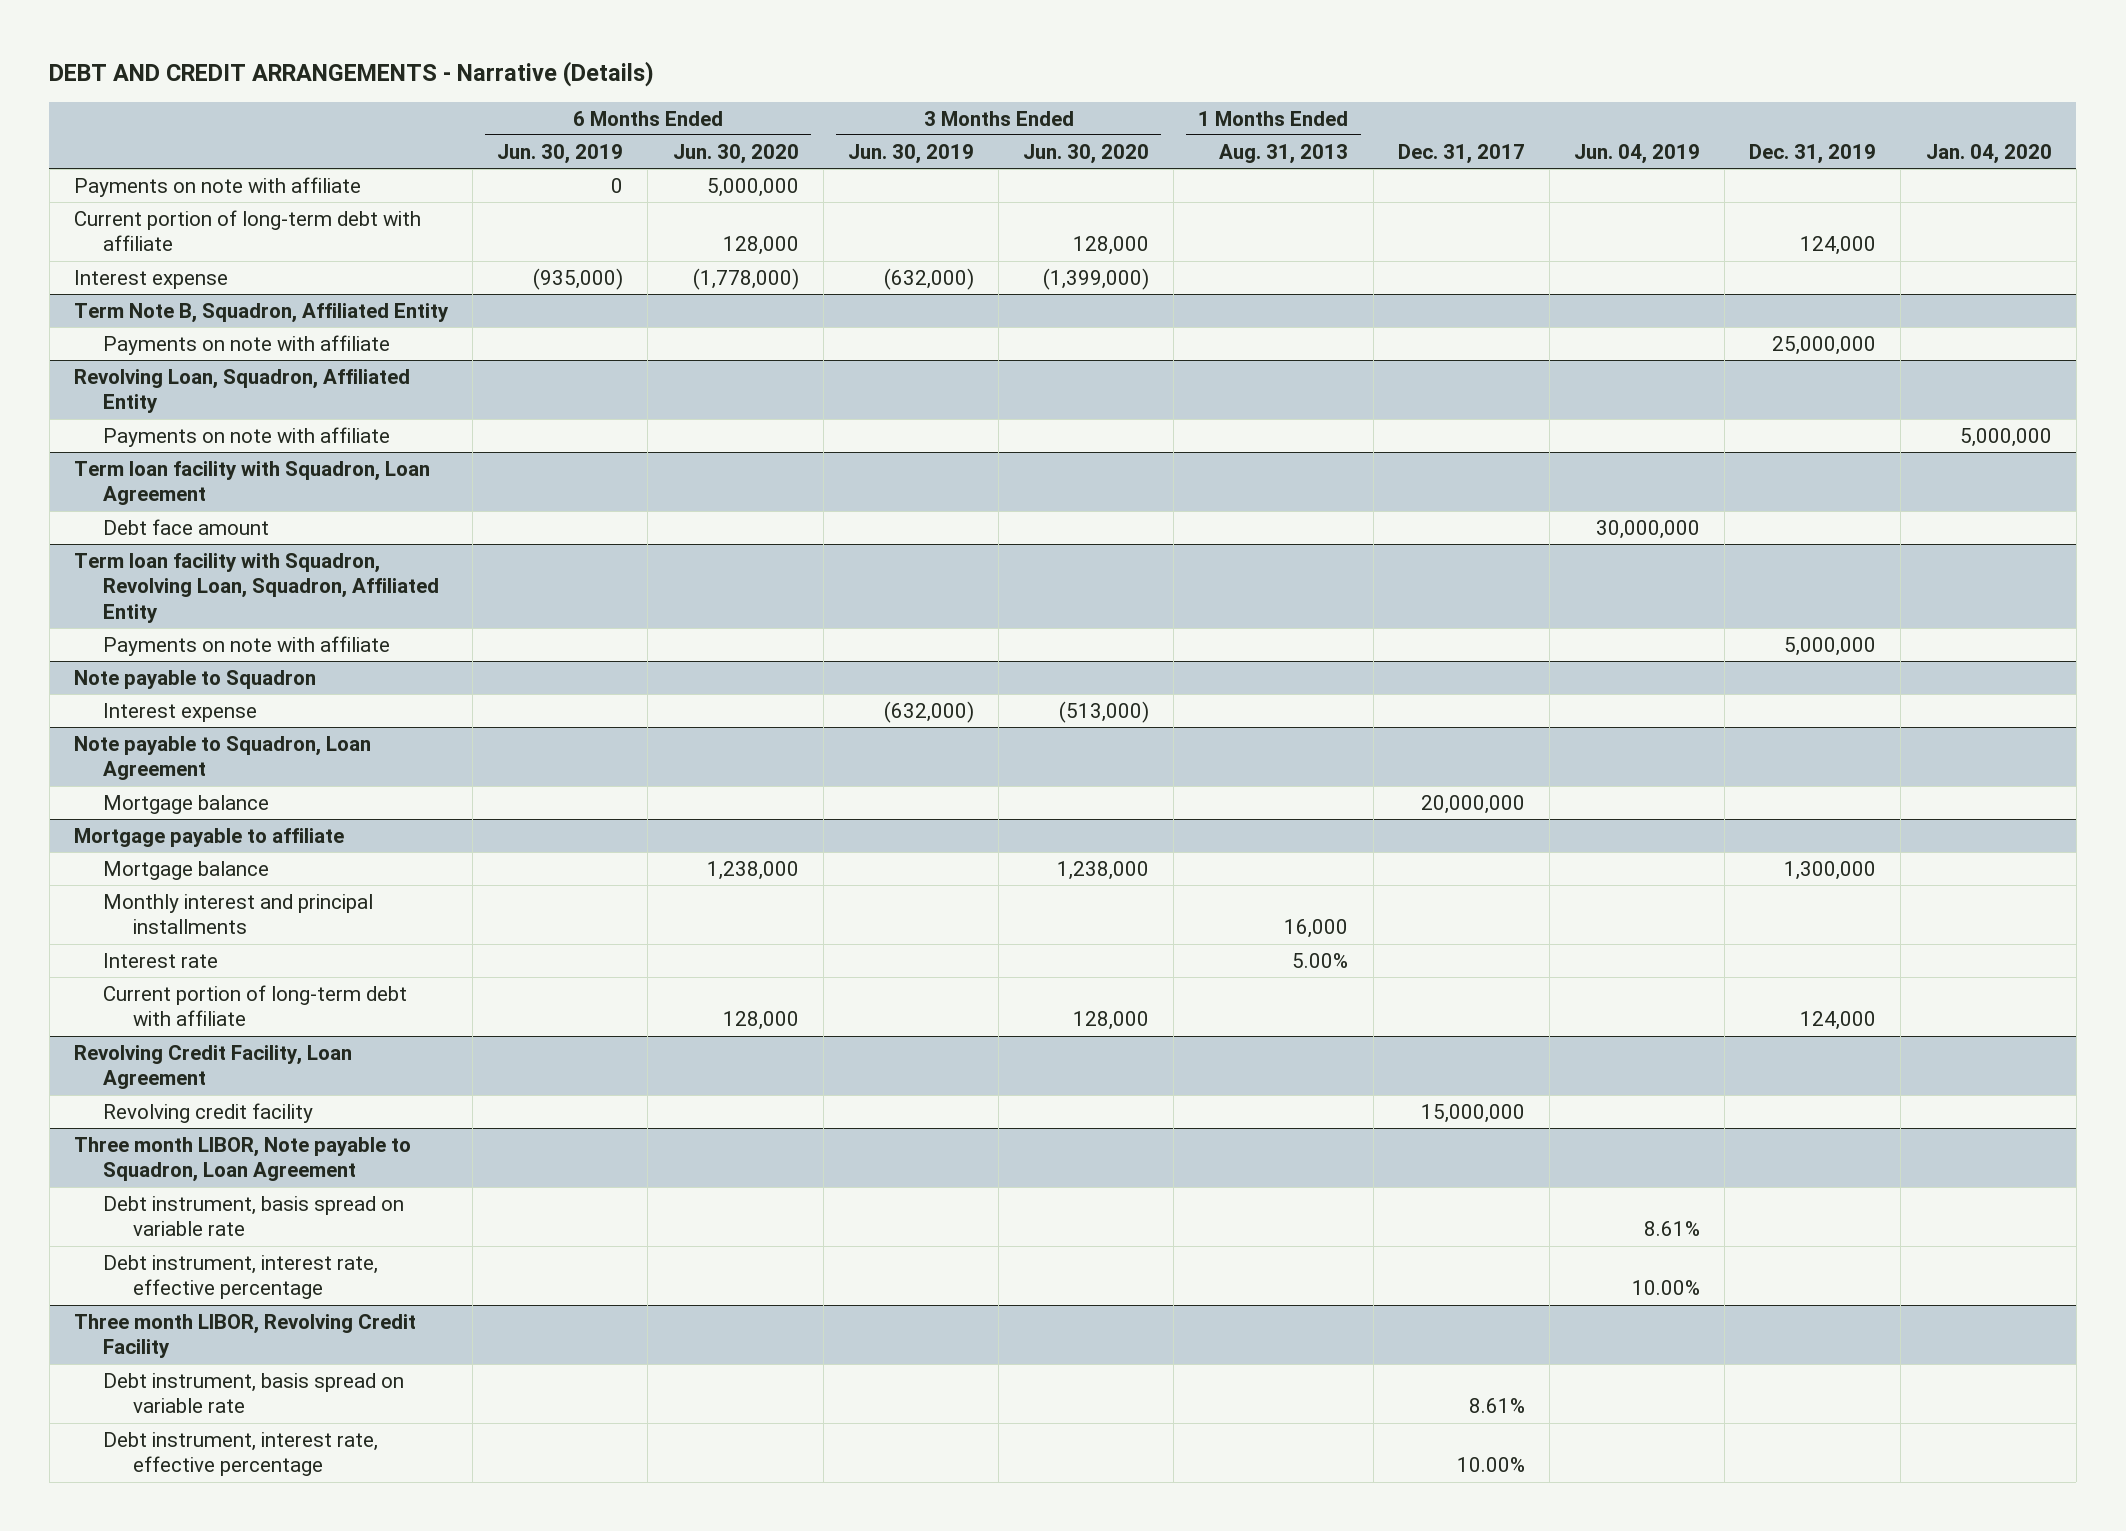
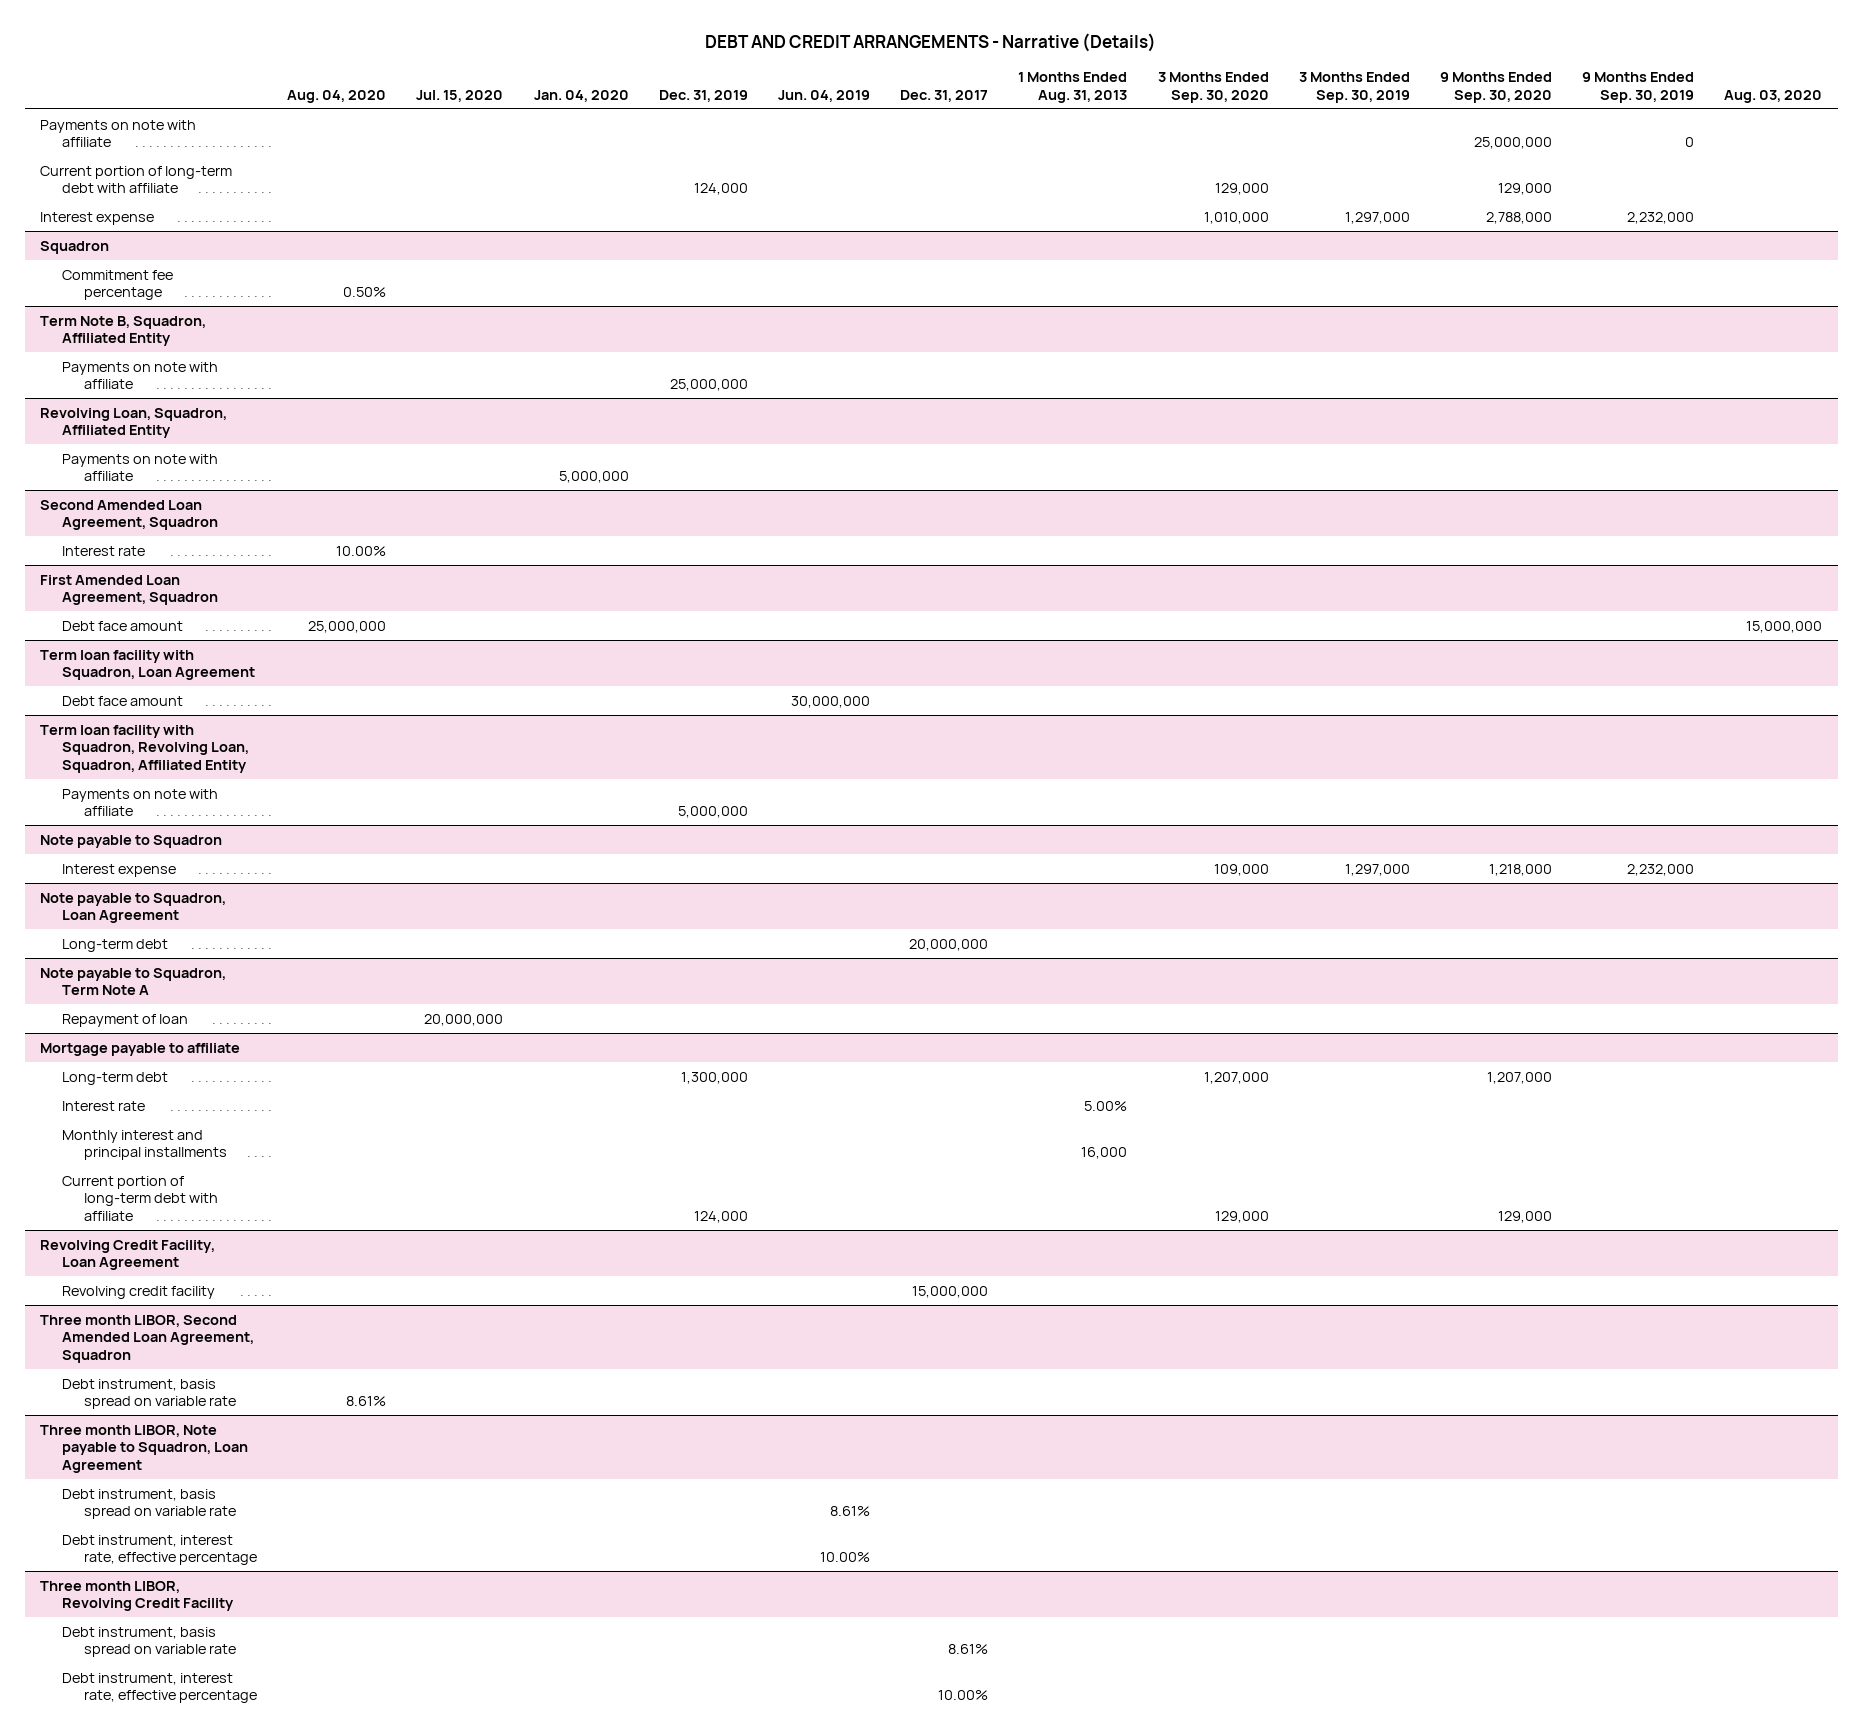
- | 6 Months Ended Jun. 30, 2019 | 6 Months Ended Jun. 30, 2020 | 3 Months Ended Jun. 30, 2019 | 3 Months Ended Jun. 30, 2020 | 1 Months Ended Aug. 31, 2013 | Dec. 31, 2017 | Jun. 04, 2019 | Dec. 31, 2019 | Jan. 04, 2020
+ | Aug. 04, 2020 | Jul. 15, 2020 | Jan. 04, 2020 | Dec. 31, 2019 | Jun. 04, 2019 | Dec. 31, 2017 | 1 Months Ended Aug. 31, 2013 | 3 Months Ended Sep. 30, 2020 | 3 Months Ended Sep. 30, 2019 | 9 Months Ended Sep. 30, 2020 | 9 Months Ended Sep. 30, 2019 | Aug. 03, 2020
+ Squadron
+ Commitment fee percentage | 0.50% | | | | | | | | | | |
+ Second Amended Loan Agreement, Squadron
+ Interest rate | 10.00% | | | | | | | | | | |
+ First Amended Loan Agreement, Squadron
+ Debt face amount | 25,000,000 | | | | | | | | | | | 15,000,000
@ Note payable to Squadron, Loan Agreement
- Mortgage balance | | | | | | 20,000,000 | | |
+ Long-term debt | | | | | | 20,000,000 | | | | | |
+ Note payable to Squadron, Term Note A
+ Repayment of loan | | 20,000,000 | | | | | | | | | |
@ Mortgage payable to affiliate
- Mortgage balance | | 1,238,000 | | 1,238,000 | | | | 1,300,000 |
+ Long-term debt | | | | 1,300,000 | | | | 1,207,000 | | 1,207,000 | |
moved down: Monthly interest and principal installments | | | | | | | 16,000 | | | | |
+ Three month LIBOR, Second Amended Loan Agreement, Squadron
+ Debt instrument, basis spread on variable rate | 8.61% | | | | | | | | | | |

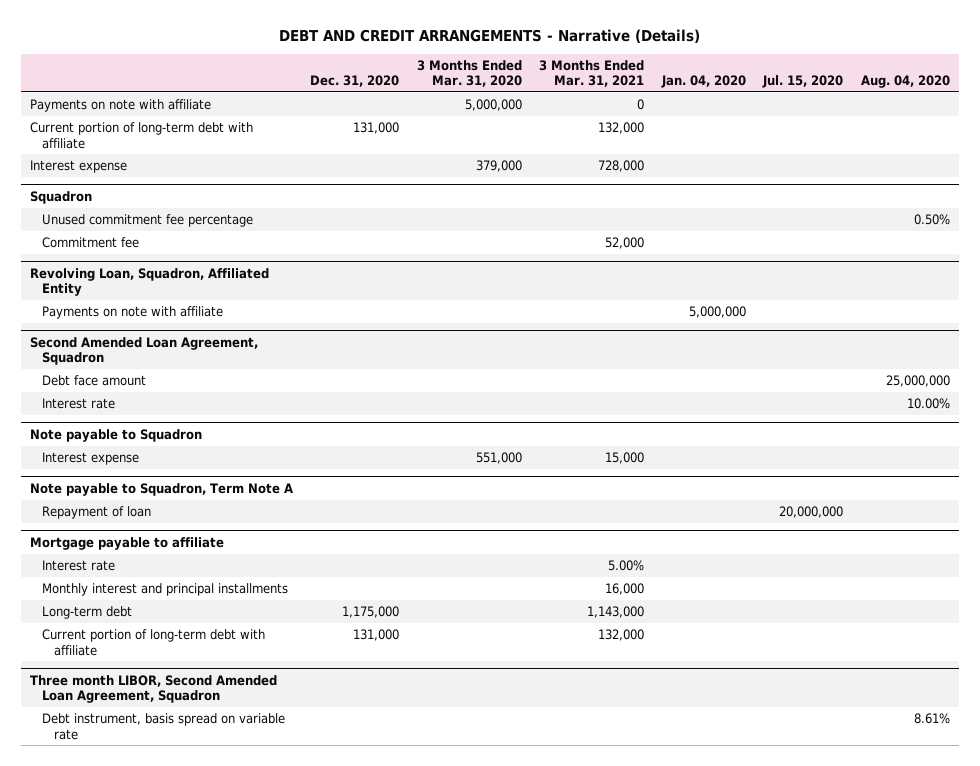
- | Aug. 04, 2020 | Jul. 15, 2020 | Jan. 04, 2020 | Dec. 31, 2019 | Jun. 04, 2019 | Dec. 31, 2017 | 1 Months Ended Aug. 31, 2013 | 3 Months Ended Sep. 30, 2020 | 3 Months Ended Sep. 30, 2019 | 9 Months Ended Sep. 30, 2020 | 9 Months Ended Sep. 30, 2019 | Aug. 03, 2020
+ | Dec. 31, 2020 | 3 Months Ended Mar. 31, 2020 | 3 Months Ended Mar. 31, 2021 | Jan. 04, 2020 | Jul. 15, 2020 | Aug. 04, 2020
@ Squadron
- Commitment fee percentage | 0.50% | | | | | | | | | | |
- Term Note B, Squadron, Affiliated Entity
- Payments on note with affiliate | | | | 25,000,000 | | | | | | | |
@ Squadron
+ Unused commitment fee percentage | | | | | | 0.50%
+ Commitment fee | | | 52,000 | | |
@ Second Amended Loan Agreement, Squadron
+ Debt face amount | | | | | | 25,000,000
- First Amended Loan Agreement, Squadron
- Debt face amount | 25,000,000 | | | | | | | | | | | 15,000,000
- Term loan facility with Squadron, Loan Agreement
- Debt face amount | | | | | 30,000,000 | | | | | | |
- Term loan facility with Squadron, Revolving Loan, Squadron, Affiliated Entity
- Payments on note with affiliate | | | | 5,000,000 | | | | | | | |
- Note payable to Squadron, Loan Agreement
- Long-term debt | | | | | | 20,000,000 | | | | | |
@ Mortgage payable to affiliate
moved down: Long-term debt | 1,175,000 | | 1,143,000 | | |
- Revolving Credit Facility, Loan Agreement
- Revolving credit facility | | | | | | 15,000,000 | | | | | |
- Three month LIBOR, Note payable to Squadron, Loan Agreement
- Debt instrument, basis spread on variable rate | | | | | 8.61% | | | | | | |
- Debt instrument, interest rate, effective percentage | | | | | 10.00% | | | | | | |
- Three month LIBOR, Revolving Credit Facility
- Debt instrument, basis spread on variable rate | | | | | | 8.61% | | | | | |
- Debt instrument, interest rate, effective percentage | | | | | | 10.00% | | | | | |

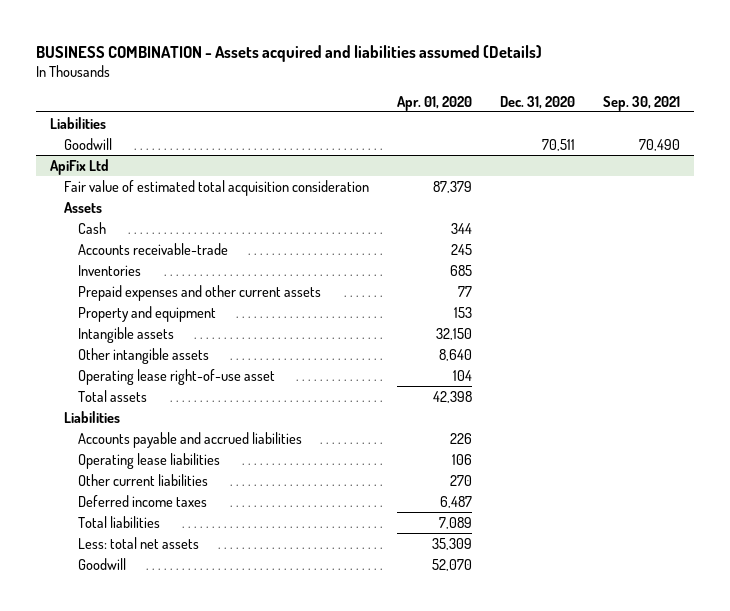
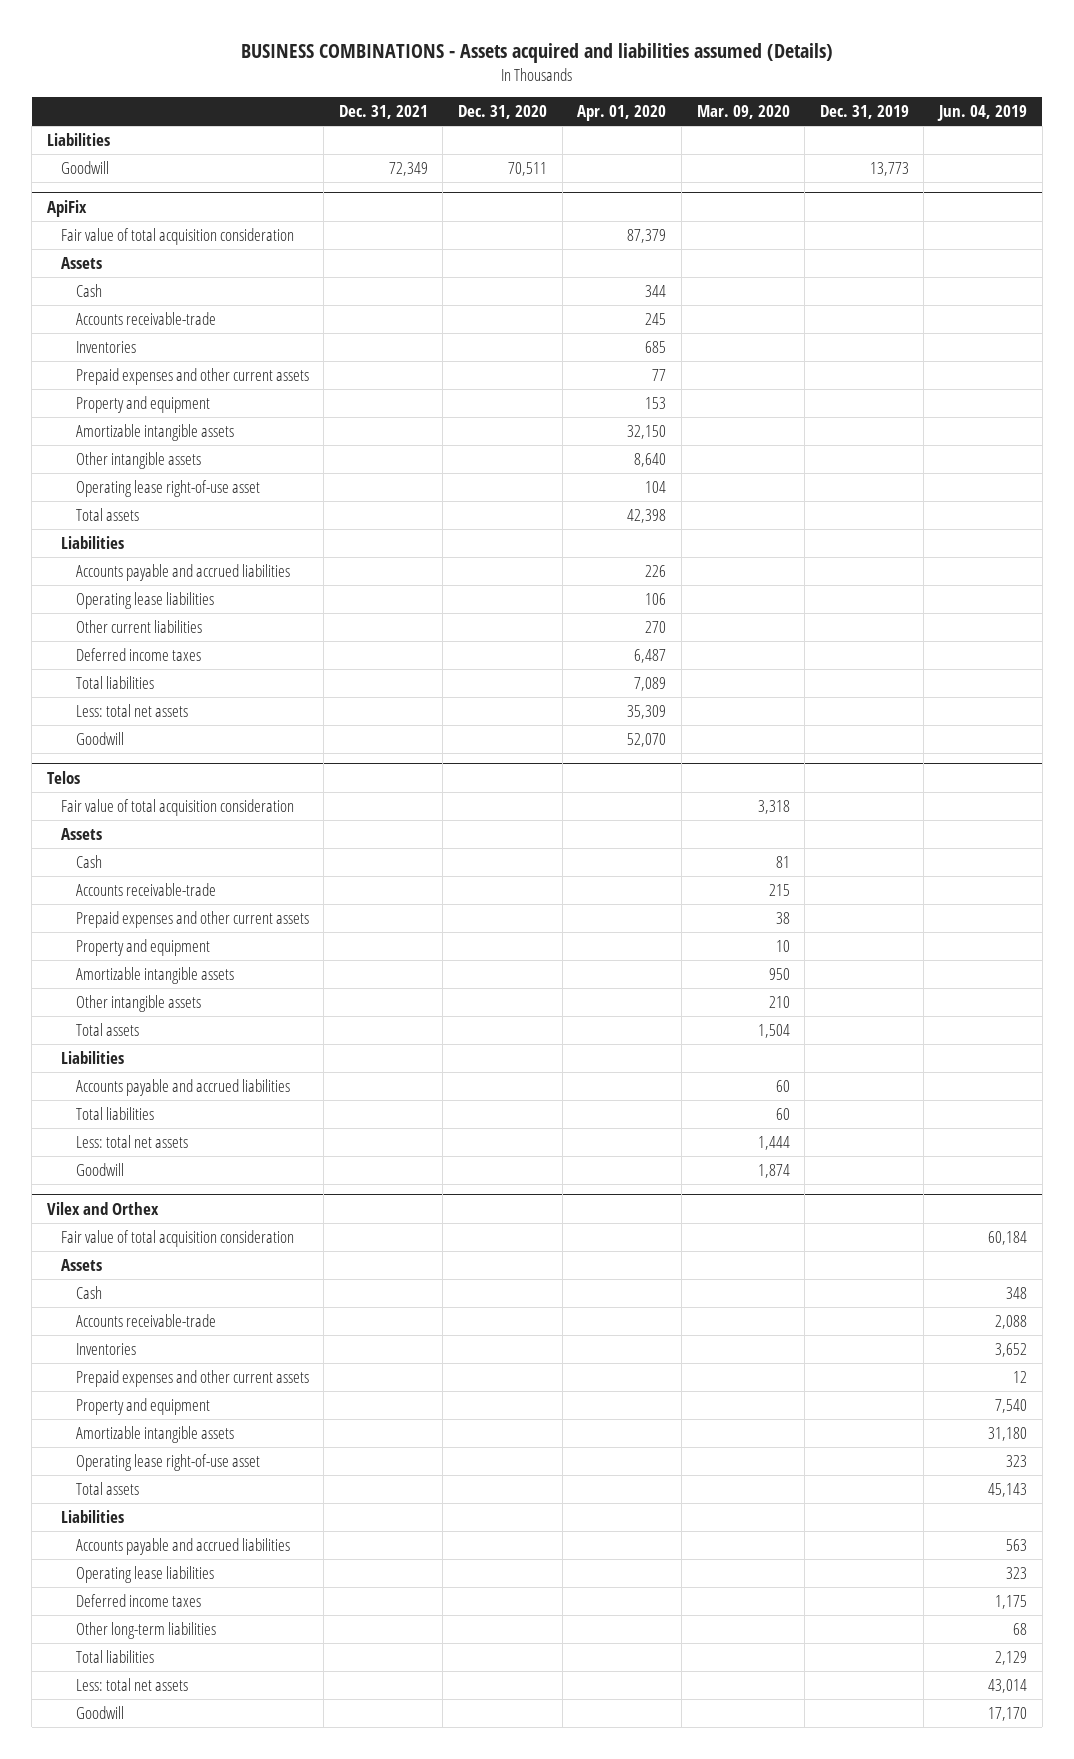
- BUSINESS COMBINATION - Assets acquired and liabilities assumed (Details)
+ BUSINESS COMBINATIONS - Assets acquired and liabilities assumed (Details)
- | Apr. 01, 2020 | Dec. 31, 2020 | Sep. 30, 2021
+ | Dec. 31, 2021 | Dec. 31, 2020 | Apr. 01, 2020 | Mar. 09, 2020 | Dec. 31, 2019 | Jun. 04, 2019
- ApiFix Ltd
- Fair value of estimated total acquisition consideration | 87,379 | |
+ ApiFix
+ Fair value of total acquisition consideration | | | 87,379 | | |
- Intangible assets | 32,150 | |
+ Amortizable intangible assets | | | 32,150 | | |
+ Telos
+ Fair value of total acquisition consideration | | | | 3,318 | |
+ Assets
+ Cash | | | | 81 | |
+ Accounts receivable-trade | | | | 215 | |
+ Prepaid expenses and other current assets | | | | 38 | |
+ Property and equipment | | | | 10 | |
+ Amortizable intangible assets | | | | 950 | |
+ Other intangible assets | | | | 210 | |
+ Total assets | | | | 1,504 | |
+ Liabilities
+ Accounts payable and accrued liabilities | | | | 60 | |
+ Total liabilities | | | | 60 | |
+ Less: total net assets | | | | 1,444 | |
+ Goodwill | | | | 1,874 | |
+ Vilex and Orthex
+ Fair value of total acquisition consideration | | | | | | 60,184
+ Assets
+ Cash | | | | | | 348
+ Accounts receivable-trade | | | | | | 2,088
+ Inventories | | | | | | 3,652
+ Prepaid expenses and other current assets | | | | | | 12
+ Property and equipment | | | | | | 7,540
+ Amortizable intangible assets | | | | | | 31,180
+ Operating lease right-of-use asset | | | | | | 323
+ Total assets | | | | | | 45,143
+ Liabilities
+ Accounts payable and accrued liabilities | | | | | | 563
+ Operating lease liabilities | | | | | | 323
+ Deferred income taxes | | | | | | 1,175
+ Other long-term liabilities | | | | | | 68
+ Total liabilities | | | | | | 2,129
+ Less: total net assets | | | | | | 43,014
+ Goodwill | | | | | | 17,170

